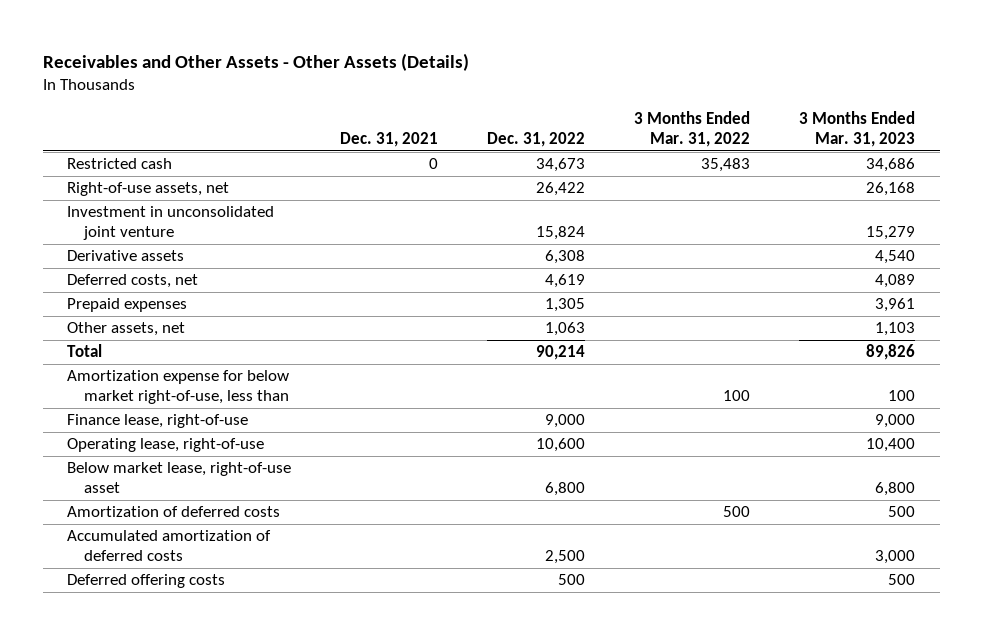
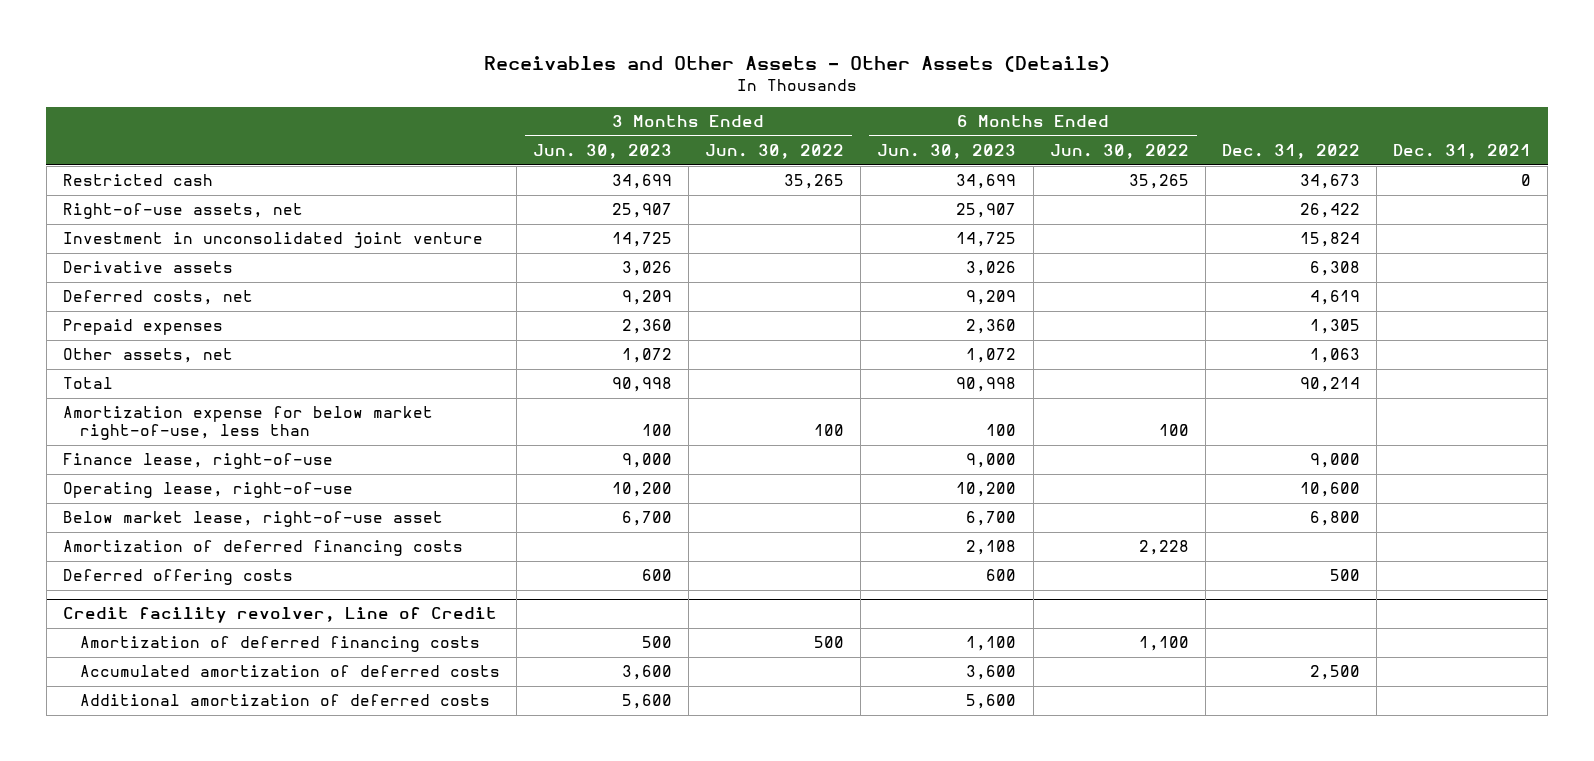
- | Dec. 31, 2021 | Dec. 31, 2022 | 3 Months Ended Mar. 31, 2022 | 3 Months Ended Mar. 31, 2023
+ | 3 Months Ended Jun. 30, 2023 | 3 Months Ended Jun. 30, 2022 | 6 Months Ended Jun. 30, 2023 | 6 Months Ended Jun. 30, 2022 | Dec. 31, 2022 | Dec. 31, 2021
- Amortization of deferred costs | | | 500 | 500
- Accumulated amortization of deferred costs | | 2,500 | | 3,000
+ Amortization of deferred financing costs | | | 2,108 | 2,228 | |
+ Credit facility revolver, Line of Credit
+ Amortization of deferred financing costs | 500 | 500 | 1,100 | 1,100 | |
+ Accumulated amortization of deferred costs | 3,600 | | 3,600 | | 2,500 |
+ Additional amortization of deferred costs | 5,600 | | 5,600 | | |

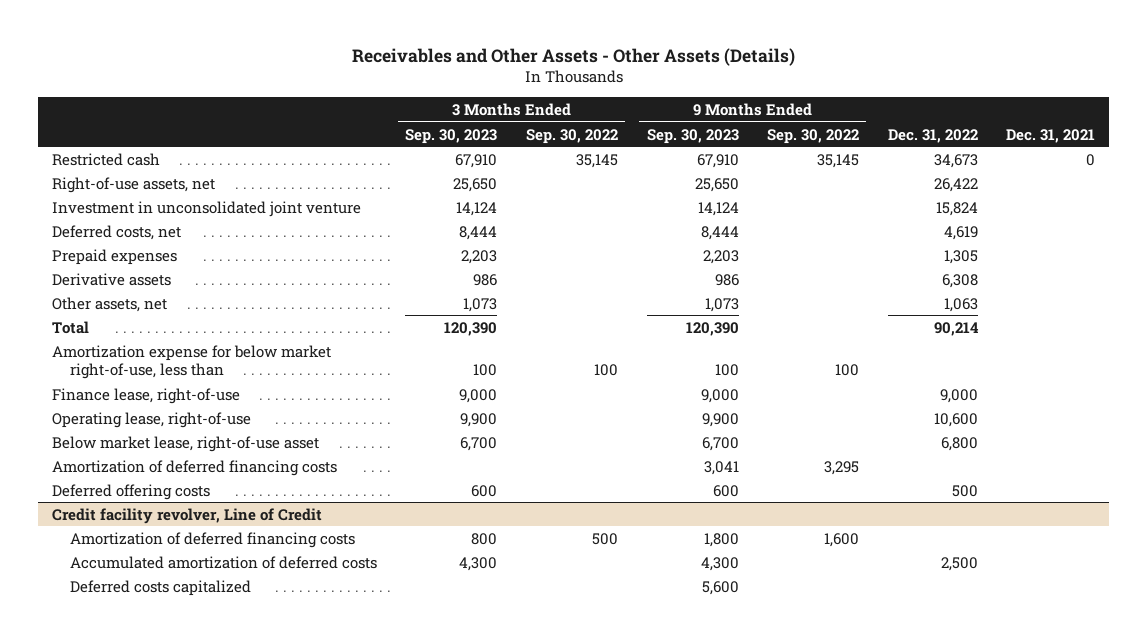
- | 3 Months Ended Jun. 30, 2023 | 3 Months Ended Jun. 30, 2022 | 6 Months Ended Jun. 30, 2023 | 6 Months Ended Jun. 30, 2022 | Dec. 31, 2022 | Dec. 31, 2021
+ | 3 Months Ended Sep. 30, 2023 | 3 Months Ended Sep. 30, 2022 | 9 Months Ended Sep. 30, 2023 | 9 Months Ended Sep. 30, 2022 | Dec. 31, 2022 | Dec. 31, 2021
moved down: Derivative assets | 986 | | 986 | | 6,308 |
@ Credit facility revolver, Line of Credit
- Additional amortization of deferred costs | 5,600 | | 5,600 | | |
+ Deferred costs capitalized | | | 5,600 | | |

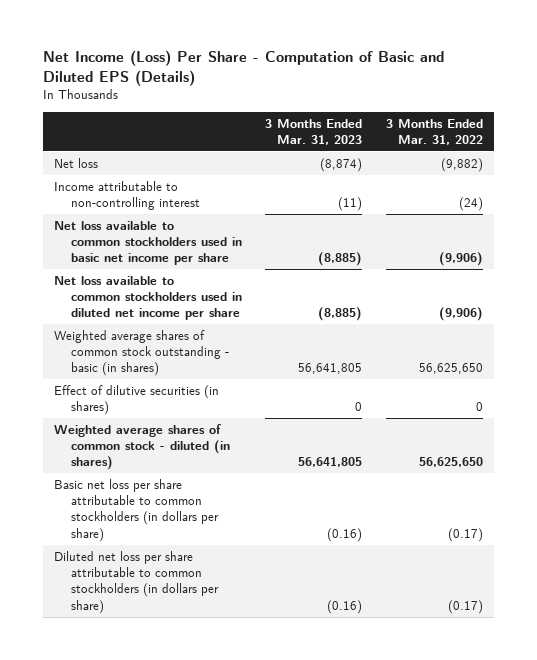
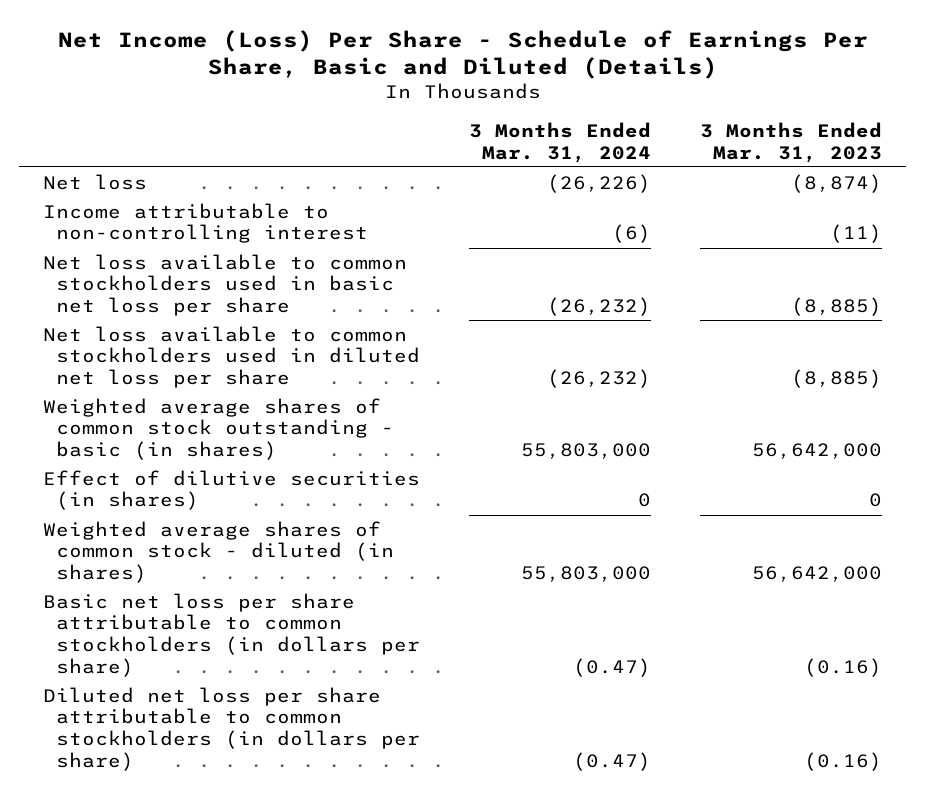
- Net Income (Loss) Per Share - Computation of Basic and Diluted EPS (Details)
+ Net Income (Loss) Per Share - Schedule of Earnings Per Share, Basic and Diluted (Details)
- | 3 Months Ended Mar. 31, 2023 | 3 Months Ended Mar. 31, 2022
+ | 3 Months Ended Mar. 31, 2024 | 3 Months Ended Mar. 31, 2023
- Net loss available to common stockholders used in basic net income per share | (8,885) | (9,906)
- Net loss available to common stockholders used in diluted net income per share | (8,885) | (9,906)
- Weighted average shares of common stock outstanding - basic (in shares) | 56,641,805 | 56,625,650
+ Net loss available to common stockholders used in basic net loss per share | (26,232) | (8,885)
+ Net loss available to common stockholders used in diluted net loss per share | (26,232) | (8,885)
+ Weighted average shares of common stock outstanding - basic (in shares) | 55,803,000 | 56,642,000
- Weighted average shares of common stock - diluted (in shares) | 56,641,805 | 56,625,650
+ Weighted average shares of common stock - diluted (in shares) | 55,803,000 | 56,642,000

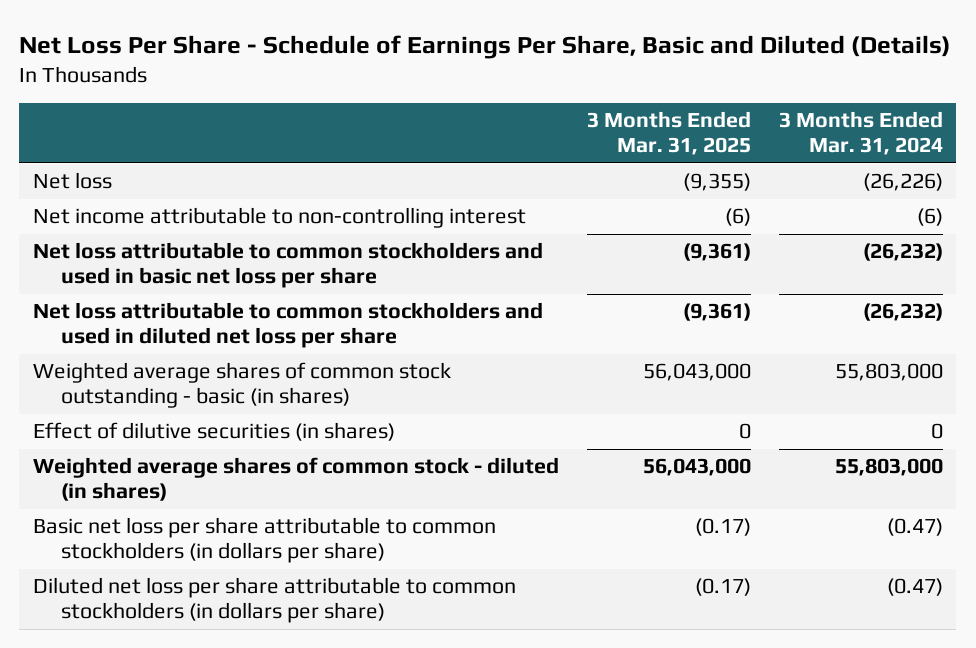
- Net Income (Loss) Per Share - Schedule of Earnings Per Share, Basic and Diluted (Details)
+ Net Loss Per Share - Schedule of Earnings Per Share, Basic and Diluted (Details)
- | 3 Months Ended Mar. 31, 2024 | 3 Months Ended Mar. 31, 2023
+ | 3 Months Ended Mar. 31, 2025 | 3 Months Ended Mar. 31, 2024
- Income attributable to non-controlling interest | (6) | (11)
- Net loss available to common stockholders used in basic net loss per share | (26,232) | (8,885)
- Net loss available to common stockholders used in diluted net loss per share | (26,232) | (8,885)
+ Net income attributable to non-controlling interest | (6) | (6)
+ Net loss attributable to common stockholders and used in basic net loss per share | (9,361) | (26,232)
+ Net loss attributable to common stockholders and used in diluted net loss per share | (9,361) | (26,232)

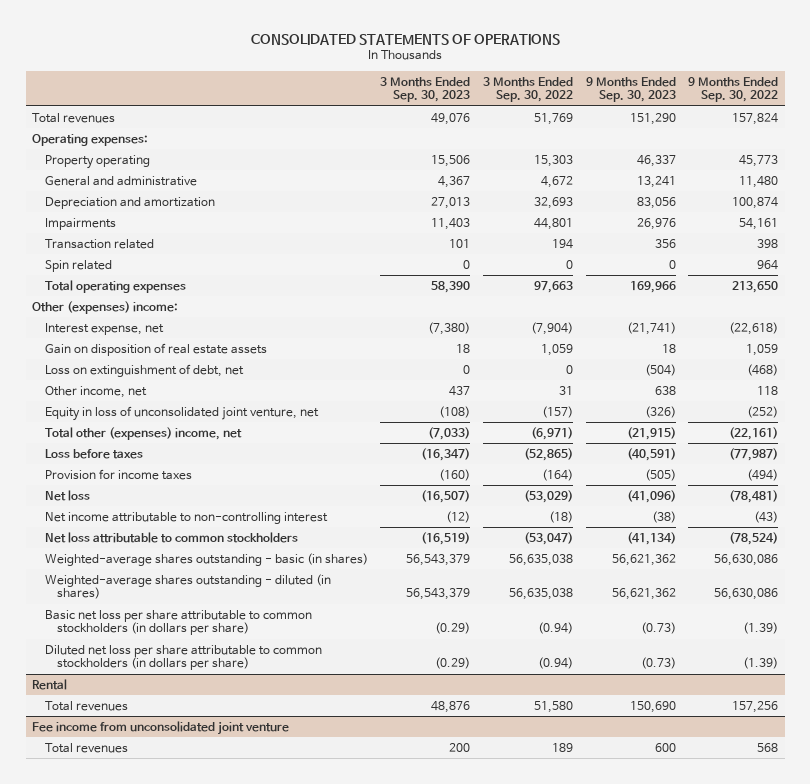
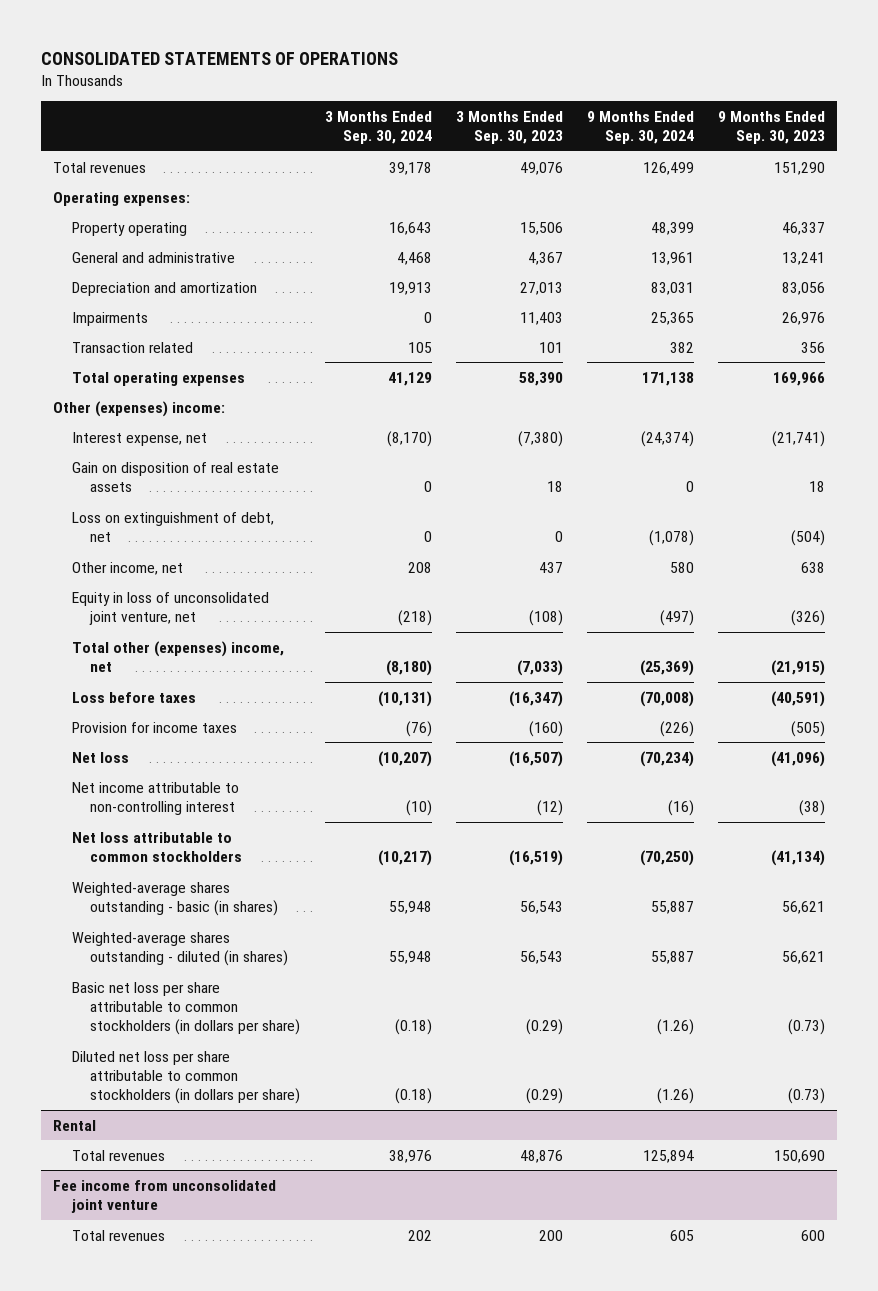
- | 3 Months Ended Sep. 30, 2023 | 3 Months Ended Sep. 30, 2022 | 9 Months Ended Sep. 30, 2023 | 9 Months Ended Sep. 30, 2022
+ | 3 Months Ended Sep. 30, 2024 | 3 Months Ended Sep. 30, 2023 | 9 Months Ended Sep. 30, 2024 | 9 Months Ended Sep. 30, 2023
- Spin related | 0 | 0 | 0 | 964
- Weighted-average shares outstanding - basic (in shares) | 56,543,379 | 56,635,038 | 56,621,362 | 56,630,086
- Weighted-average shares outstanding - diluted (in shares) | 56,543,379 | 56,635,038 | 56,621,362 | 56,630,086
+ Weighted-average shares outstanding - basic (in shares) | 55,948 | 56,543 | 55,887 | 56,621
+ Weighted-average shares outstanding - diluted (in shares) | 55,948 | 56,543 | 55,887 | 56,621

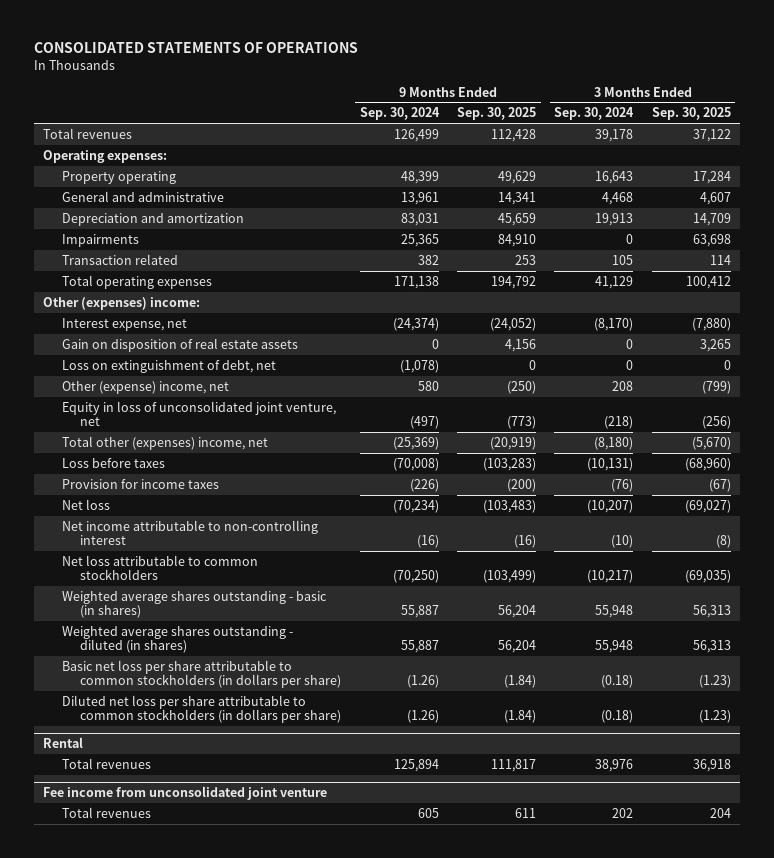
- | 3 Months Ended Sep. 30, 2024 | 3 Months Ended Sep. 30, 2023 | 9 Months Ended Sep. 30, 2024 | 9 Months Ended Sep. 30, 2023
+ | 9 Months Ended Sep. 30, 2024 | 9 Months Ended Sep. 30, 2025 | 3 Months Ended Sep. 30, 2024 | 3 Months Ended Sep. 30, 2025
- Other income, net | 208 | 437 | 580 | 638
+ Other (expense) income, net | 580 | (250) | 208 | (799)
- Weighted-average shares outstanding - basic (in shares) | 55,948 | 56,543 | 55,887 | 56,621
- Weighted-average shares outstanding - diluted (in shares) | 55,948 | 56,543 | 55,887 | 56,621
+ Weighted average shares outstanding - basic (in shares) | 55,887 | 56,204 | 55,948 | 56,313
+ Weighted average shares outstanding - diluted (in shares) | 55,887 | 56,204 | 55,948 | 56,313

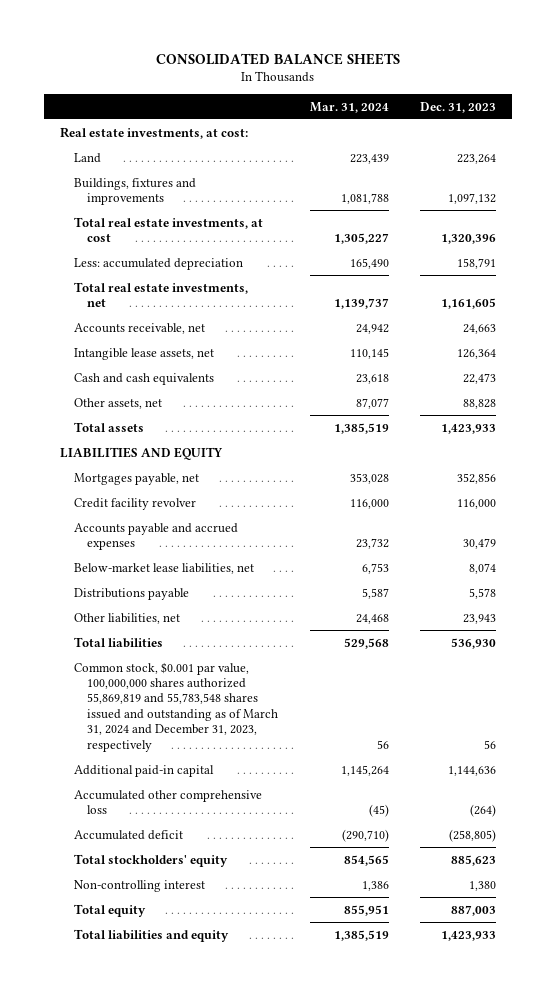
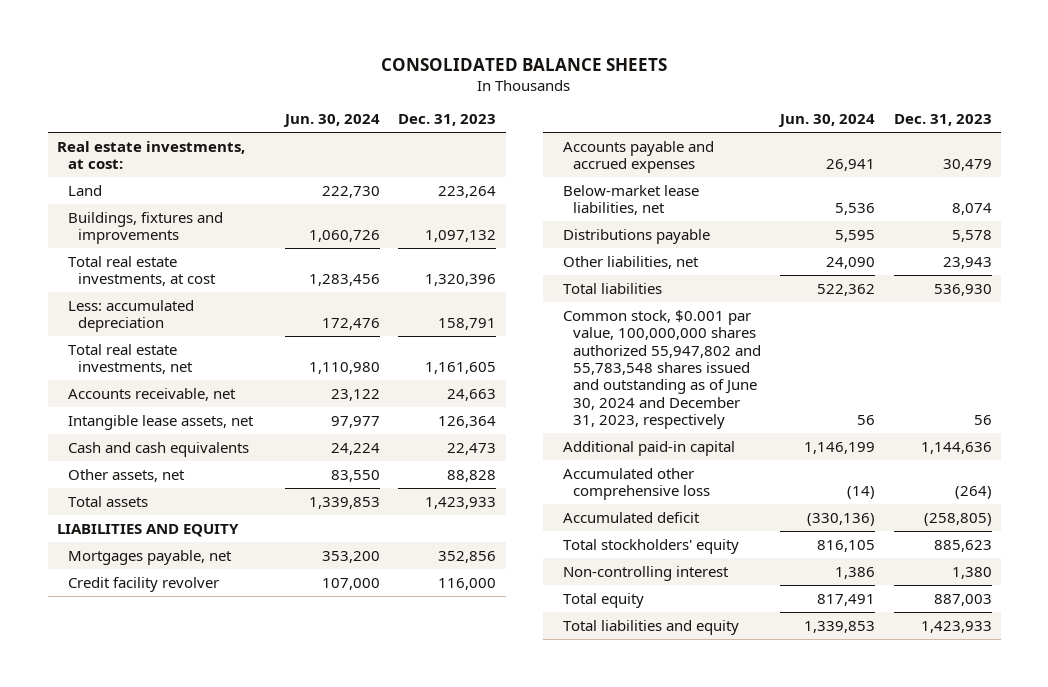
- | Mar. 31, 2024 | Dec. 31, 2023
+ | Jun. 30, 2024 | Dec. 31, 2023
- Common stock, $0.001 par value, 100,000,000 shares authorized 55,869,819 and 55,783,548 shares issued and outstanding as of March 31, 2024 and December 31, 2023, respectively | 56 | 56
+ Common stock, $0.001 par value, 100,000,000 shares authorized 55,947,802 and 55,783,548 shares issued and outstanding as of June 30, 2024 and December 31, 2023, respectively | 56 | 56

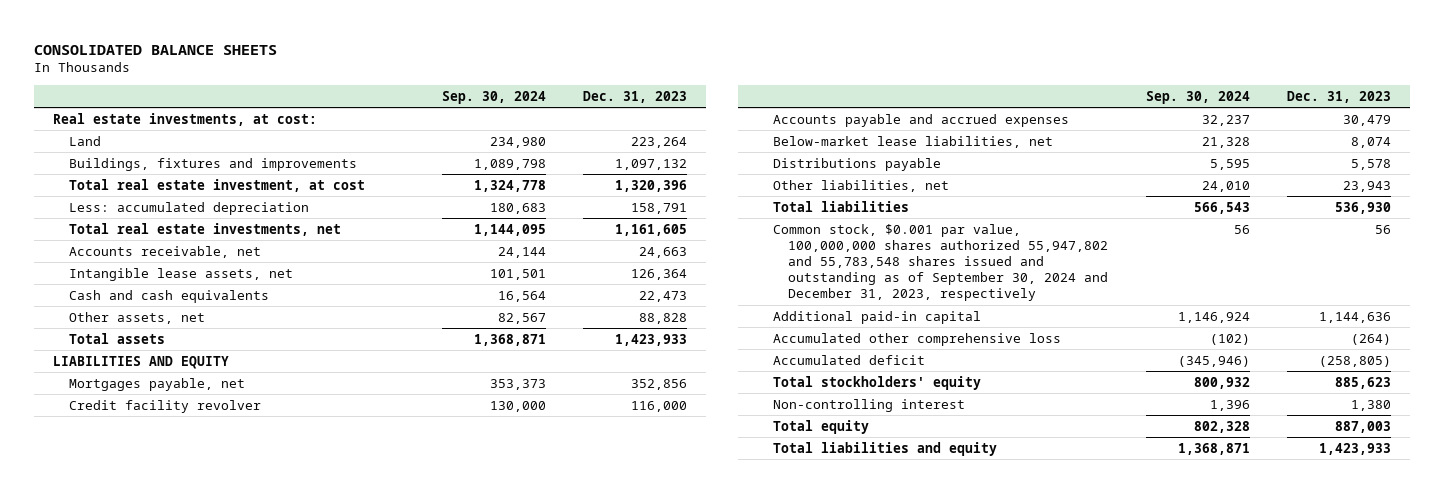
- | Jun. 30, 2024 | Dec. 31, 2023
+ | Sep. 30, 2024 | Dec. 31, 2023
- Total real estate investments, at cost | 1,283,456 | 1,320,396
+ Total real estate investment, at cost | 1,324,778 | 1,320,396
- Common stock, $0.001 par value, 100,000,000 shares authorized 55,947,802 and 55,783,548 shares issued and outstanding as of June 30, 2024 and December 31, 2023, respectively | 56 | 56
+ Common stock, $0.001 par value, 100,000,000 shares authorized 55,947,802 and 55,783,548 shares issued and outstanding as of September 30, 2024 and December 31, 2023, respectively | 56 | 56

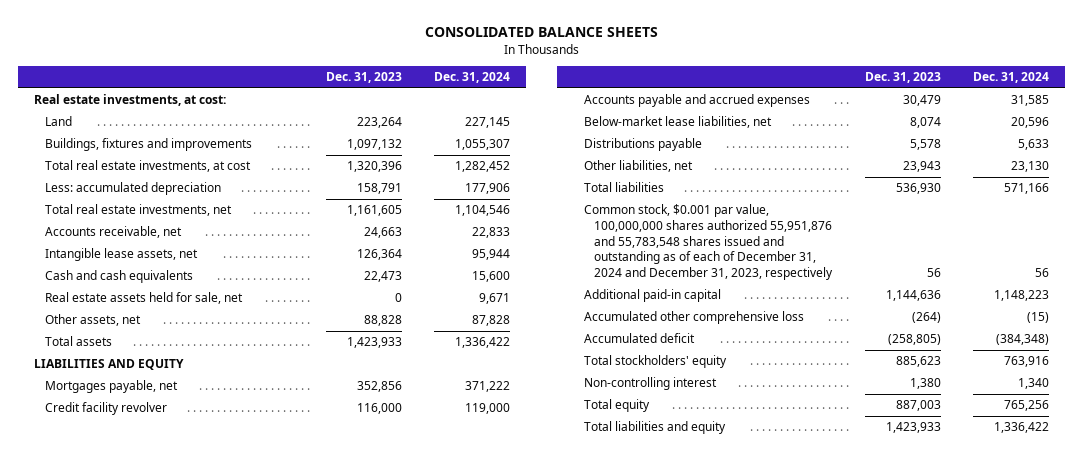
- | Sep. 30, 2024 | Dec. 31, 2023
+ | Dec. 31, 2023 | Dec. 31, 2024
- Total real estate investment, at cost | 1,324,778 | 1,320,396
+ Total real estate investments, at cost | 1,320,396 | 1,282,452
+ Real estate assets held for sale, net | 0 | 9,671
- Common stock, $0.001 par value, 100,000,000 shares authorized 55,947,802 and 55,783,548 shares issued and outstanding as of September 30, 2024 and December 31, 2023, respectively | 56 | 56
+ Common stock, $0.001 par value, 100,000,000 shares authorized 55,951,876 and 55,783,548 shares issued and outstanding as of each of December 31, 2024 and December 31, 2023, respectively | 56 | 56

